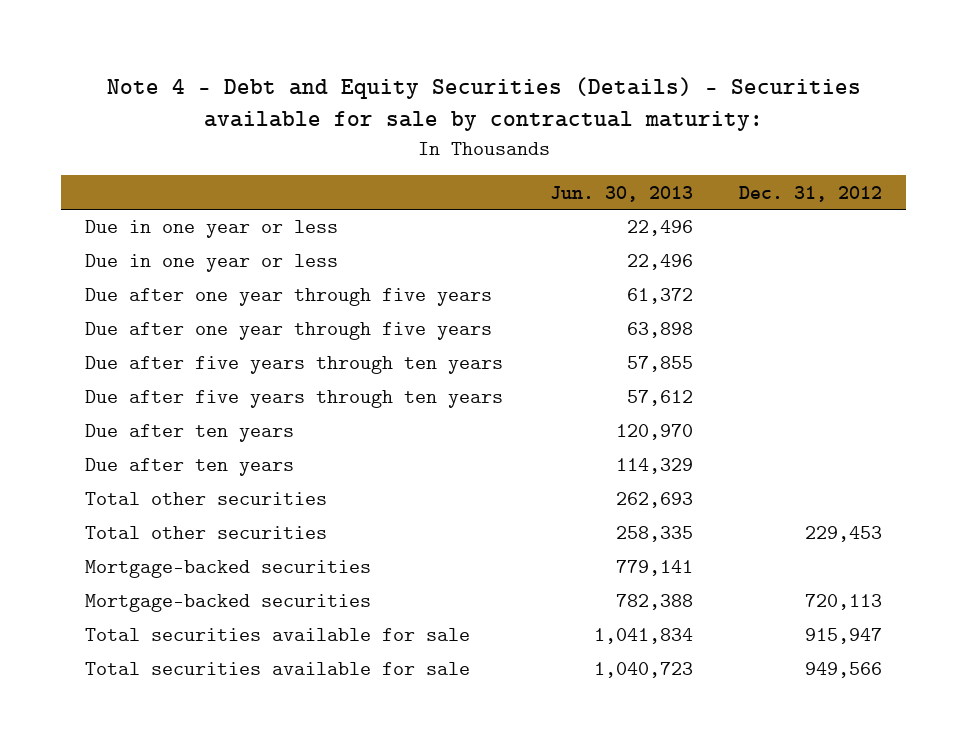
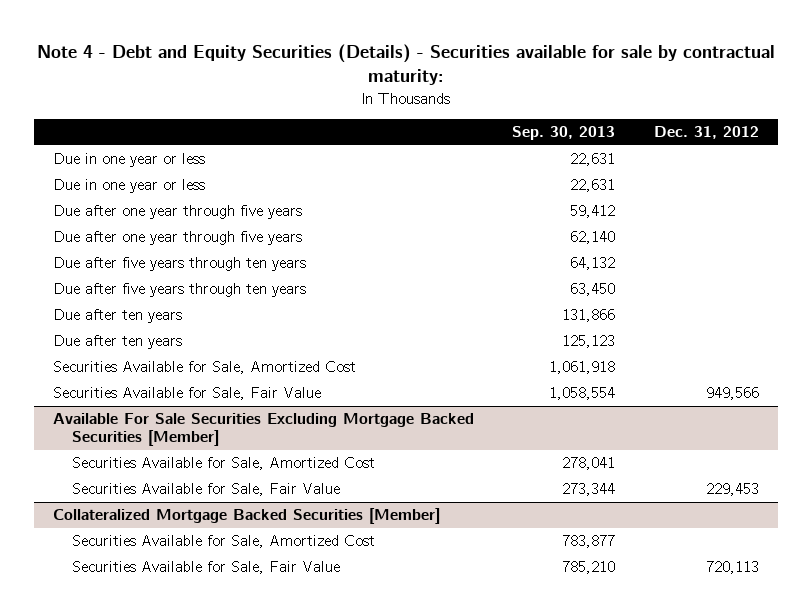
- | Jun. 30, 2013 | Dec. 31, 2012
+ | Sep. 30, 2013 | Dec. 31, 2012
- Total other securities | 262,693 |
- Total other securities | 258,335 | 229,453
- Mortgage-backed securities | 779,141 |
- Mortgage-backed securities | 782,388 | 720,113
- Total securities available for sale | 1,041,834 | 915,947
- Total securities available for sale | 1,040,723 | 949,566
+ Securities Available for Sale, Amortized Cost | 1,061,918 |
+ Securities Available for Sale, Fair Value | 1,058,554 | 949,566
+ Available For Sale Securities Excluding Mortgage Backed Securities [Member]
+ Securities Available for Sale, Amortized Cost | 278,041 |
+ Securities Available for Sale, Fair Value | 273,344 | 229,453
+ Collateralized Mortgage Backed Securities [Member]
+ Securities Available for Sale, Amortized Cost | 783,877 |
+ Securities Available for Sale, Fair Value | 785,210 | 720,113

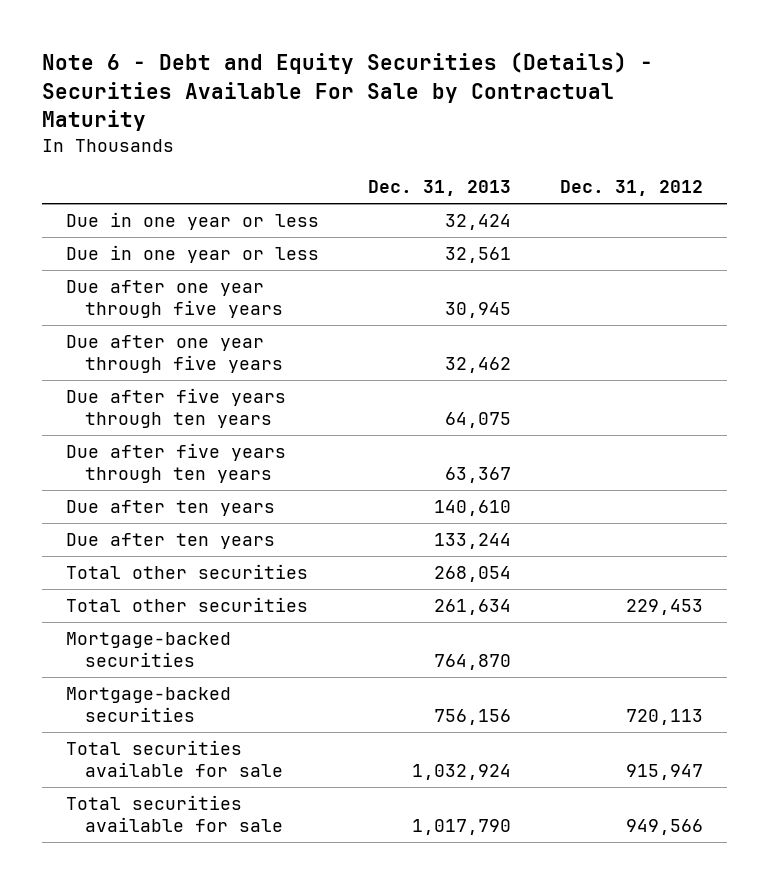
- Note 4 - Debt and Equity Securities (Details) - Securities available for sale by contractual maturity:
+ Note 6 - Debt and Equity Securities (Details) - Securities Available For Sale by Contractual Maturity
- | Sep. 30, 2013 | Dec. 31, 2012
+ | Dec. 31, 2013 | Dec. 31, 2012
- Securities Available for Sale, Amortized Cost | 1,061,918 |
- Securities Available for Sale, Fair Value | 1,058,554 | 949,566
- Available For Sale Securities Excluding Mortgage Backed Securities [Member]
- Securities Available for Sale, Amortized Cost | 278,041 |
- Securities Available for Sale, Fair Value | 273,344 | 229,453
- Collateralized Mortgage Backed Securities [Member]
- Securities Available for Sale, Amortized Cost | 783,877 |
- Securities Available for Sale, Fair Value | 785,210 | 720,113
+ Total other securities | 268,054 |
+ Total other securities | 261,634 | 229,453
+ Mortgage-backed securities | 764,870 |
+ Mortgage-backed securities | 756,156 | 720,113
+ Total securities available for sale | 1,032,924 | 915,947
+ Total securities available for sale | 1,017,790 | 949,566

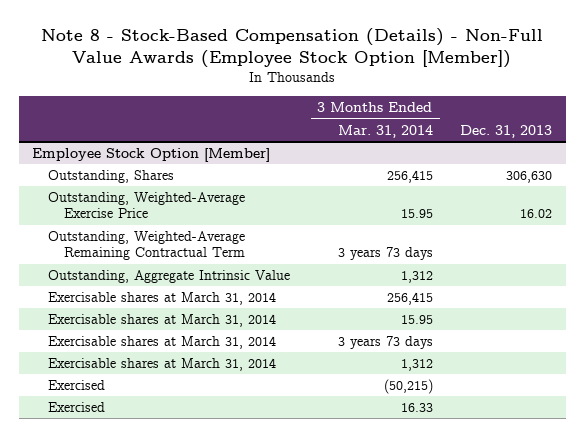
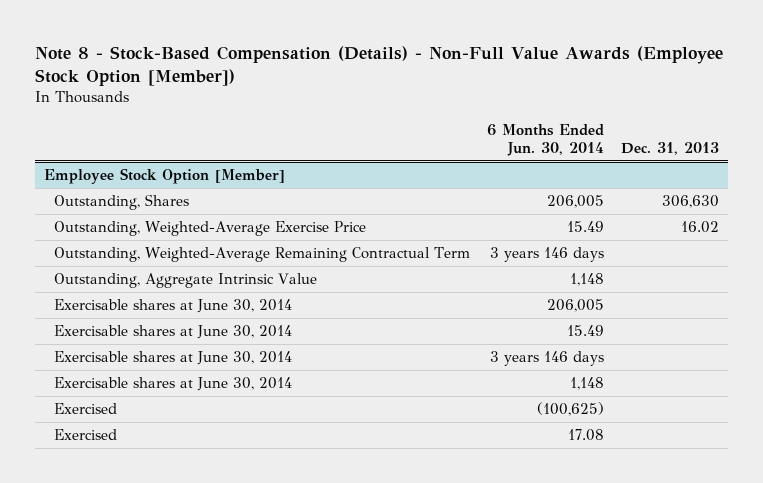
- | 3 Months Ended Mar. 31, 2014 | Dec. 31, 2013
+ | 6 Months Ended Jun. 30, 2014 | Dec. 31, 2013
@ Employee Stock Option [Member]
- Exercisable shares at March 31, 2014 | 256,415 |
- Exercisable shares at March 31, 2014 | 15.95 |
- Exercisable shares at March 31, 2014 | 3 years 73 days |
- Exercisable shares at March 31, 2014 | 1,312 |
+ Exercisable shares at June 30, 2014 | 206,005 |
+ Exercisable shares at June 30, 2014 | 15.49 |
+ Exercisable shares at June 30, 2014 | 3 years 146 days |
+ Exercisable shares at June 30, 2014 | 1,148 |

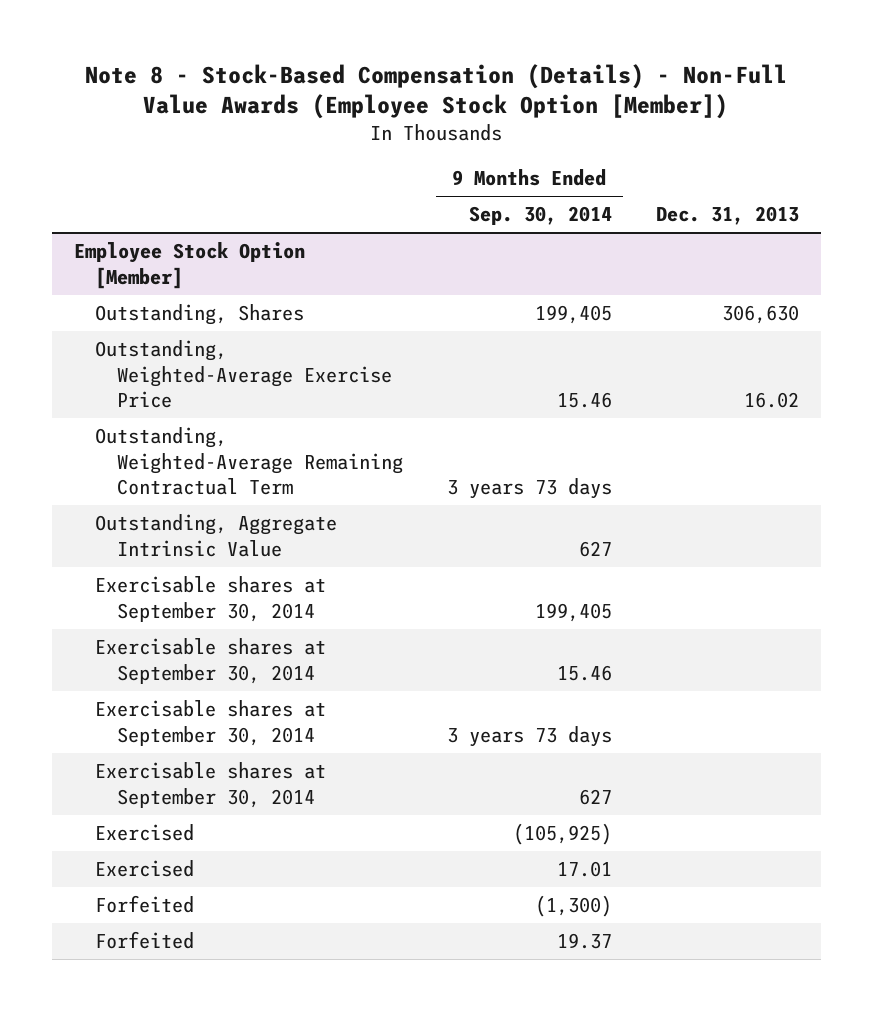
- | 6 Months Ended Jun. 30, 2014 | Dec. 31, 2013
+ | 9 Months Ended Sep. 30, 2014 | Dec. 31, 2013
@ Employee Stock Option [Member]
- Exercisable shares at June 30, 2014 | 206,005 |
- Exercisable shares at June 30, 2014 | 15.49 |
- Exercisable shares at June 30, 2014 | 3 years 146 days |
- Exercisable shares at June 30, 2014 | 1,148 |
+ Exercisable shares at September 30, 2014 | 199,405 |
+ Exercisable shares at September 30, 2014 | 15.46 |
+ Exercisable shares at September 30, 2014 | 3 years 73 days |
+ Exercisable shares at September 30, 2014 | 627 |
+ Forfeited | (1,300) |
+ Forfeited | 19.37 |

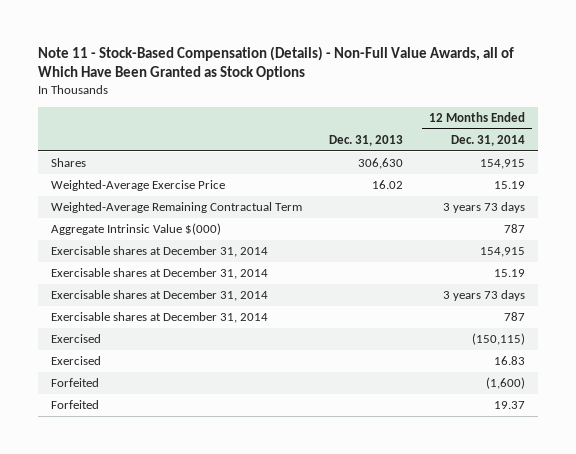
- Note 8 - Stock-Based Compensation (Details) - Non-Full Value Awards (Employee Stock Option [Member])
+ Note 11 - Stock-Based Compensation (Details) - Non-Full Value Awards, all of Which Have Been Granted as Stock Options
- | 9 Months Ended Sep. 30, 2014 | Dec. 31, 2013
+ | Dec. 31, 2013 | 12 Months Ended Dec. 31, 2014
- Employee Stock Option [Member]
- Outstanding, Shares | 199,405 | 306,630
- Outstanding, Weighted-Average Exercise Price | 15.46 | 16.02
- Outstanding, Weighted-Average Remaining Contractual Term | 3 years 73 days |
- Outstanding, Aggregate Intrinsic Value | 627 |
- Exercisable shares at September 30, 2014 | 199,405 |
- Exercisable shares at September 30, 2014 | 15.46 |
- Exercisable shares at September 30, 2014 | 3 years 73 days |
- Exercisable shares at September 30, 2014 | 627 |
- Exercised | (105,925) |
- Exercised | 17.01 |
- Forfeited | (1,300) |
- Forfeited | 19.37 |
+ Shares | 306,630 | 154,915
+ Weighted-Average Exercise Price | 16.02 | 15.19
+ Weighted-Average Remaining Contractual Term | | 3 years 73 days
+ Aggregate Intrinsic Value $(000) | | 787
+ Exercisable shares at December 31, 2014 | | 154,915
+ Exercisable shares at December 31, 2014 | | 15.19
+ Exercisable shares at December 31, 2014 | | 3 years 73 days
+ Exercisable shares at December 31, 2014 | | 787
+ Exercised | | (150,115)
+ Exercised | | 16.83
+ Forfeited | | (1,600)
+ Forfeited | | 19.37

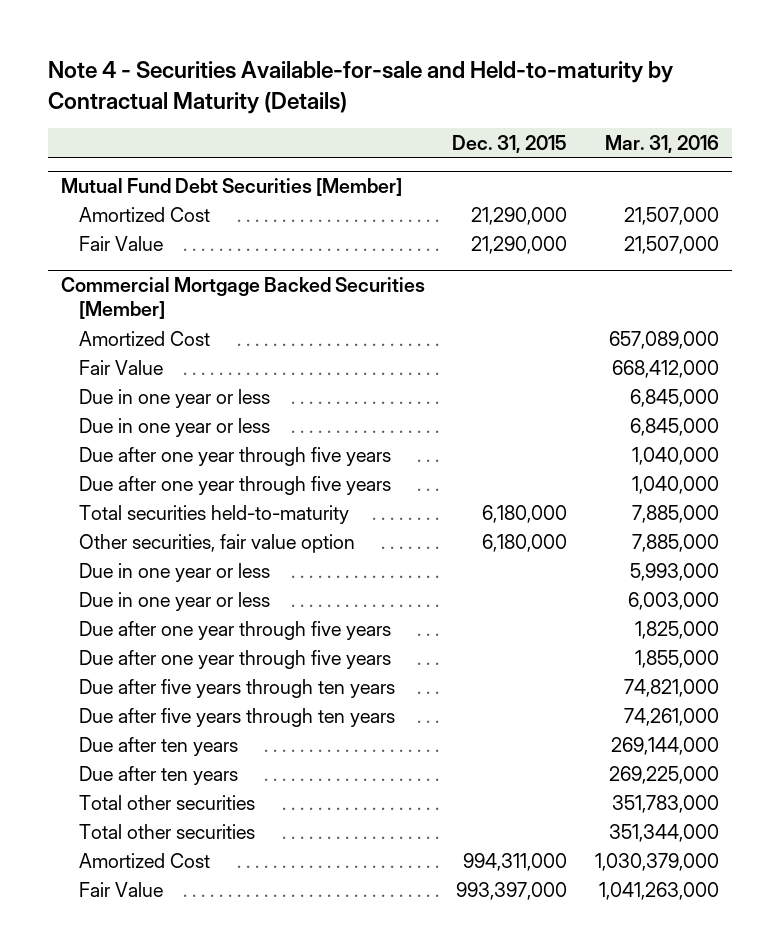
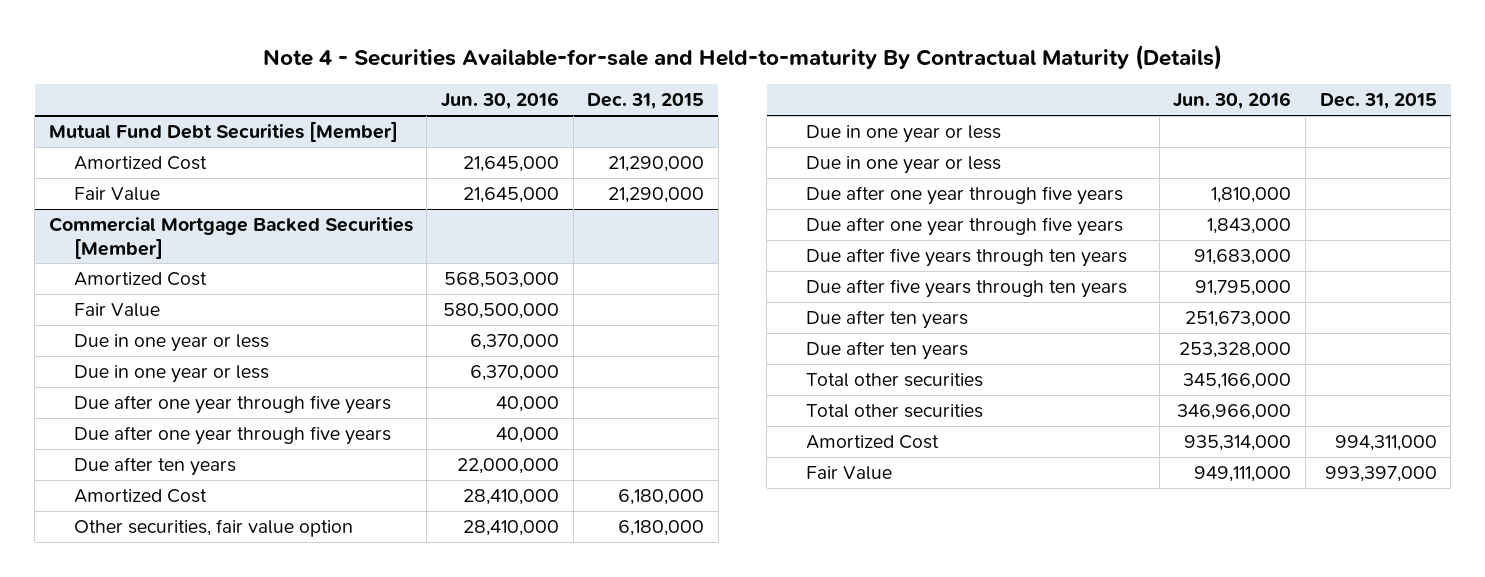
- Note 4 - Securities Available-for-sale and Held-to-maturity by Contractual Maturity (Details)
+ Note 4 - Securities Available-for-sale and Held-to-maturity By Contractual Maturity (Details)
- | Dec. 31, 2015 | Mar. 31, 2016
+ | Jun. 30, 2016 | Dec. 31, 2015
@ Commercial Mortgage Backed Securities [Member]
- Total securities held-to-maturity | 6,180,000 | 7,885,000
+ Due after ten years | 22,000,000 |
+ Amortized Cost | 28,410,000 | 6,180,000

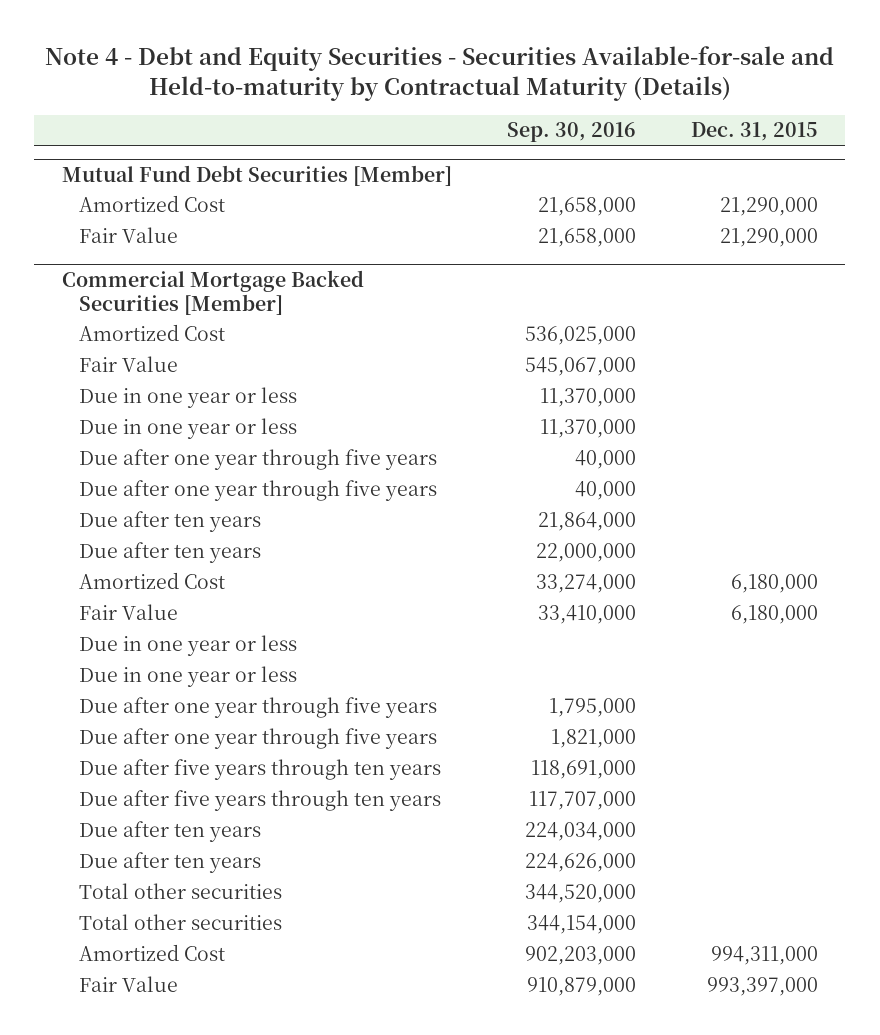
- Note 4 - Securities Available-for-sale and Held-to-maturity By Contractual Maturity (Details)
+ Note 4 - Debt and Equity Securities - Securities Available-for-sale and Held-to-maturity by Contractual Maturity (Details)
- | Jun. 30, 2016 | Dec. 31, 2015
+ | Sep. 30, 2016 | Dec. 31, 2015
@ Commercial Mortgage Backed Securities [Member]
+ Due after ten years | 22,000,000 |
- Other securities, fair value option | 28,410,000 | 6,180,000
+ Fair Value | 33,410,000 | 6,180,000

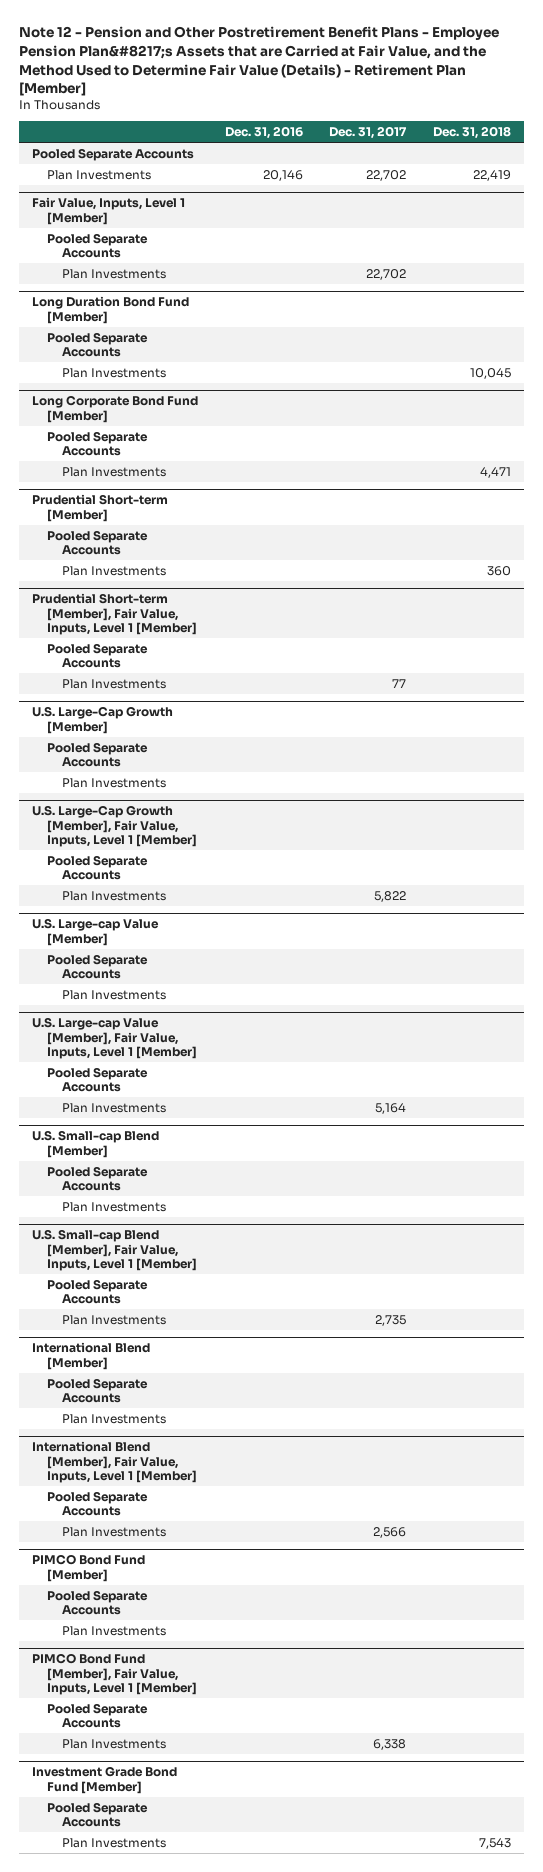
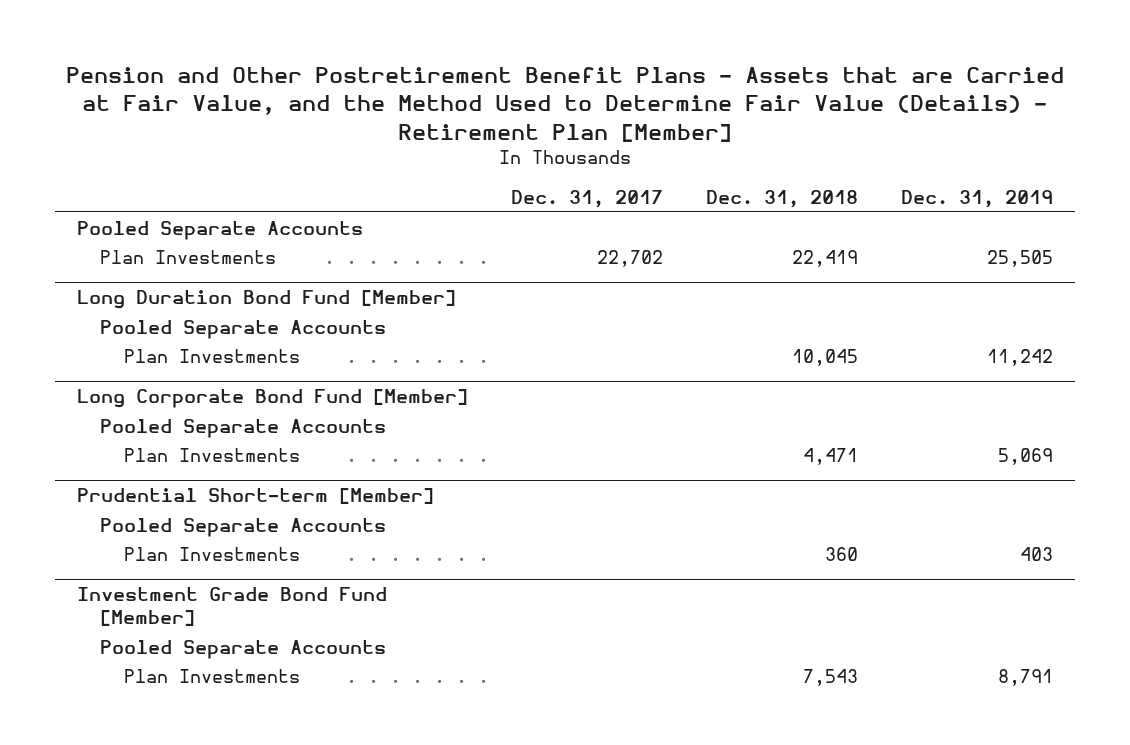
- Note 12 - Pension and Other Postretirement Benefit Plans - Employee Pension Plan&#8217;s Assets that are Carried at Fair Value, and the Method Used to Determine Fair Value (Details) - Retirement Plan [Member]
+ Pension and Other Postretirement Benefit Plans - Assets that are Carried at Fair Value, and the Method Used to Determine Fair Value (Details) - Retirement Plan [Member]
- | Dec. 31, 2016 | Dec. 31, 2017 | Dec. 31, 2018
+ | Dec. 31, 2017 | Dec. 31, 2018 | Dec. 31, 2019
- Fair Value, Inputs, Level 1 [Member]
- Pooled Separate Accounts
- Plan Investments | | 22,702 |
- Prudential Short-term [Member], Fair Value, Inputs, Level 1 [Member]
- Pooled Separate Accounts
- Plan Investments | | 77 |
- U.S. Large-Cap Growth [Member]
- Pooled Separate Accounts
- Plan Investments
- U.S. Large-Cap Growth [Member], Fair Value, Inputs, Level 1 [Member]
- Pooled Separate Accounts
- Plan Investments | | 5,822 |
- U.S. Large-cap Value [Member]
- Pooled Separate Accounts
- Plan Investments
- U.S. Large-cap Value [Member], Fair Value, Inputs, Level 1 [Member]
- Pooled Separate Accounts
- Plan Investments | | 5,164 |
- U.S. Small-cap Blend [Member]
- Pooled Separate Accounts
- Plan Investments
- U.S. Small-cap Blend [Member], Fair Value, Inputs, Level 1 [Member]
- Pooled Separate Accounts
- Plan Investments | | 2,735 |
- International Blend [Member]
- Pooled Separate Accounts
- Plan Investments
- International Blend [Member], Fair Value, Inputs, Level 1 [Member]
- Pooled Separate Accounts
- Plan Investments | | 2,566 |
- PIMCO Bond Fund [Member]
- Pooled Separate Accounts
- Plan Investments
- PIMCO Bond Fund [Member], Fair Value, Inputs, Level 1 [Member]
- Pooled Separate Accounts
- Plan Investments | | 6,338 |

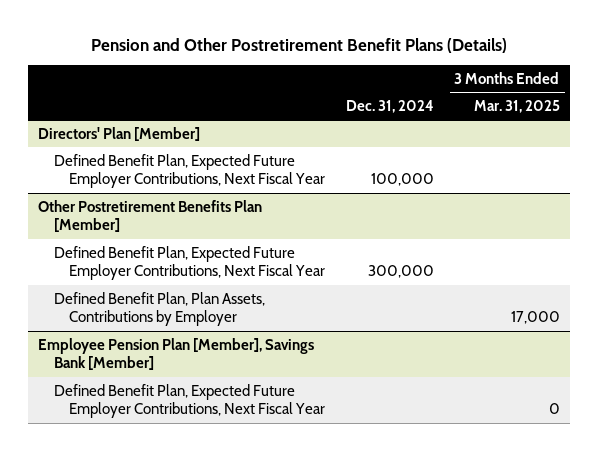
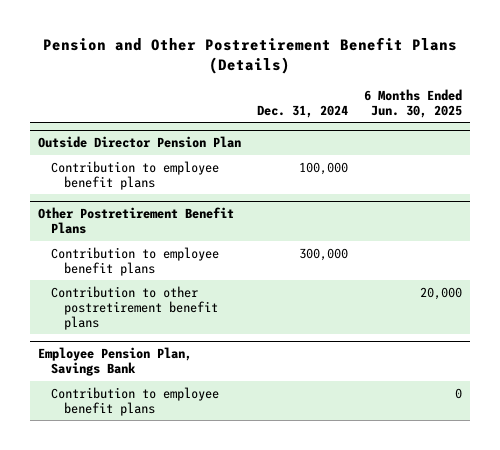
- | Dec. 31, 2024 | 3 Months Ended Mar. 31, 2025
+ | Dec. 31, 2024 | 6 Months Ended Jun. 30, 2025
- Directors' Plan [Member]
- Defined Benefit Plan, Expected Future Employer Contributions, Next Fiscal Year | 100,000 |
- Other Postretirement Benefits Plan [Member]
- Defined Benefit Plan, Expected Future Employer Contributions, Next Fiscal Year | 300,000 |
- Defined Benefit Plan, Plan Assets, Contributions by Employer | | 17,000
- Employee Pension Plan [Member], Savings Bank [Member]
- Defined Benefit Plan, Expected Future Employer Contributions, Next Fiscal Year | | 0
+ Outside Director Pension Plan
+ Contribution to employee benefit plans | 100,000 |
+ Other Postretirement Benefit Plans
+ Contribution to employee benefit plans | 300,000 |
+ Contribution to other postretirement benefit plans | | 20,000
+ Employee Pension Plan, Savings Bank
+ Contribution to employee benefit plans | | 0

